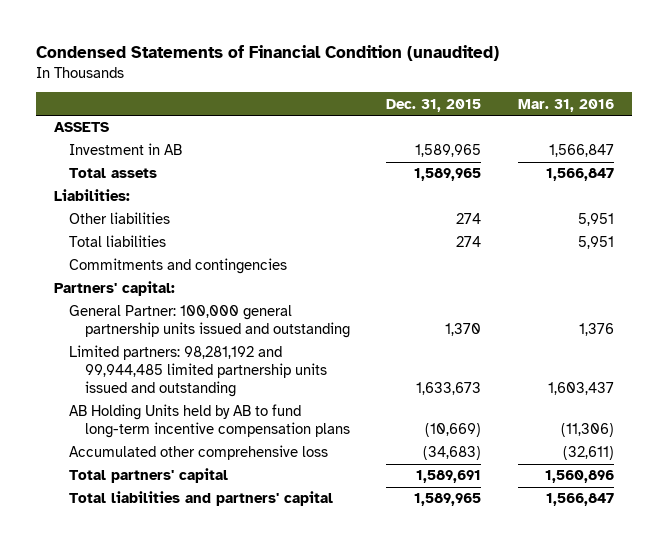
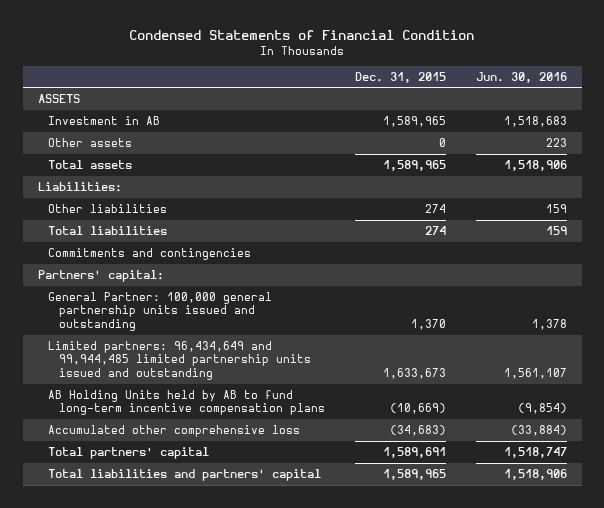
- Condensed Statements of Financial Condition (unaudited)
+ Condensed Statements of Financial Condition
- | Dec. 31, 2015 | Mar. 31, 2016
+ | Dec. 31, 2015 | Jun. 30, 2016
+ Other assets | 0 | 223
- Limited partners: 98,281,192 and 99,944,485 limited partnership units issued and outstanding | 1,633,673 | 1,603,437
+ Limited partners: 96,434,649 and 99,944,485 limited partnership units issued and outstanding | 1,633,673 | 1,561,107

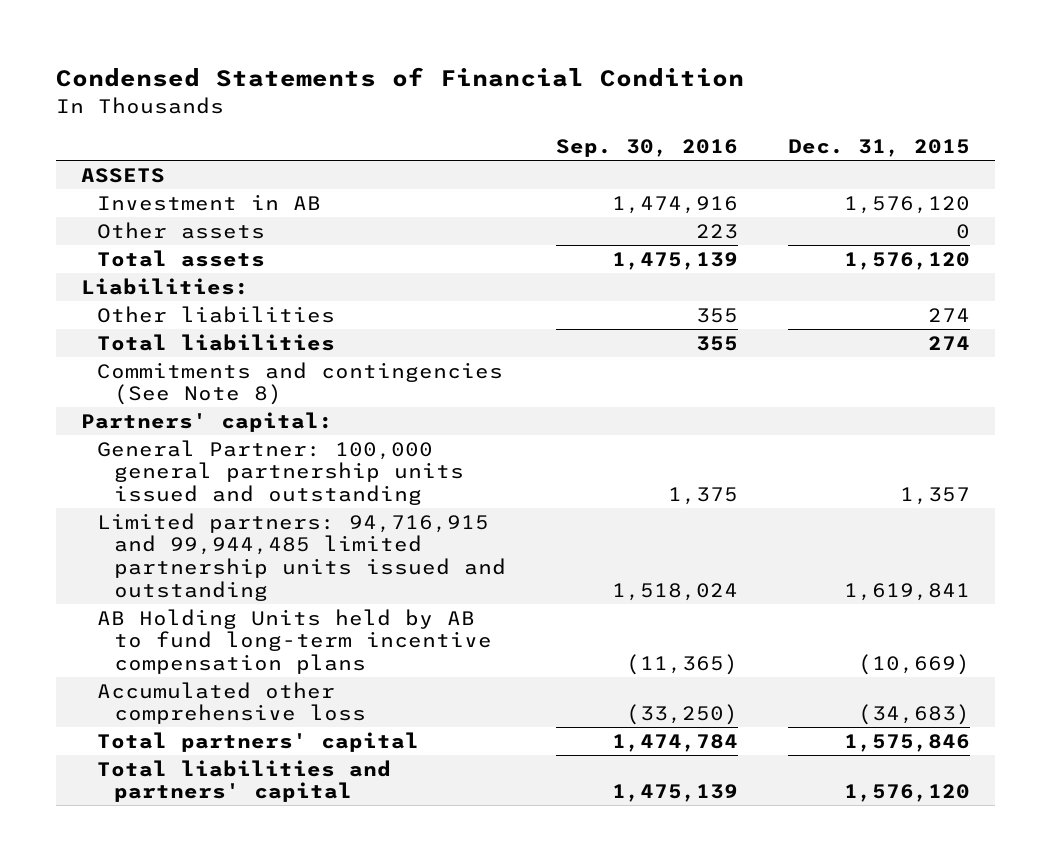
- | Dec. 31, 2015 | Jun. 30, 2016
+ | Sep. 30, 2016 | Dec. 31, 2015
- Investment in AB | 1,589,965 | 1,518,683
+ Investment in AB | 1,474,916 | 1,576,120
- Total assets | 1,589,965 | 1,518,906
+ Total assets | 1,475,139 | 1,576,120
- Commitments and contingencies
+ Commitments and contingencies (See Note 8)
- General Partner: 100,000 general partnership units issued and outstanding | 1,370 | 1,378
- Limited partners: 96,434,649 and 99,944,485 limited partnership units issued and outstanding | 1,633,673 | 1,561,107
+ General Partner: 100,000 general partnership units issued and outstanding | 1,375 | 1,357
+ Limited partners: 94,716,915 and 99,944,485 limited partnership units issued and outstanding | 1,518,024 | 1,619,841
- Total partners' capital | 1,589,691 | 1,518,747
- Total liabilities and partners' capital | 1,589,965 | 1,518,906
+ Total partners' capital | 1,474,784 | 1,575,846
+ Total liabilities and partners' capital | 1,475,139 | 1,576,120

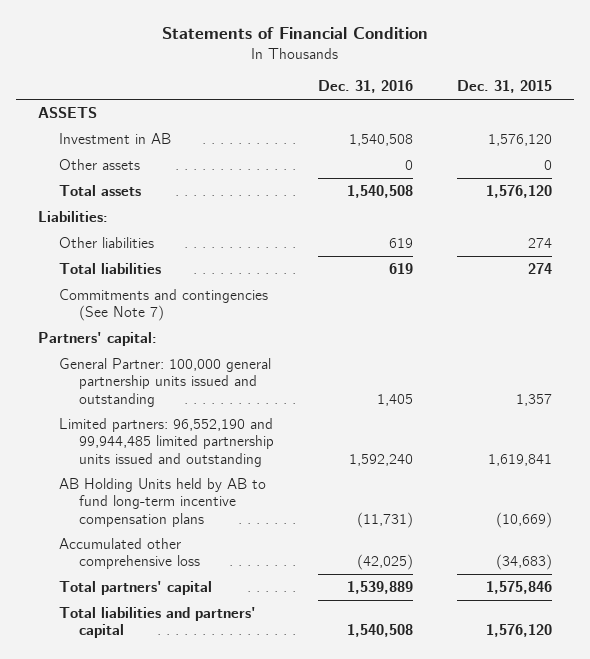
- Condensed Statements of Financial Condition
+ Statements of Financial Condition
- | Sep. 30, 2016 | Dec. 31, 2015
+ | Dec. 31, 2016 | Dec. 31, 2015
- Commitments and contingencies (See Note 8)
+ Commitments and contingencies (See Note 7)
- Limited partners: 94,716,915 and 99,944,485 limited partnership units issued and outstanding | 1,518,024 | 1,619,841
+ Limited partners: 96,552,190 and 99,944,485 limited partnership units issued and outstanding | 1,592,240 | 1,619,841

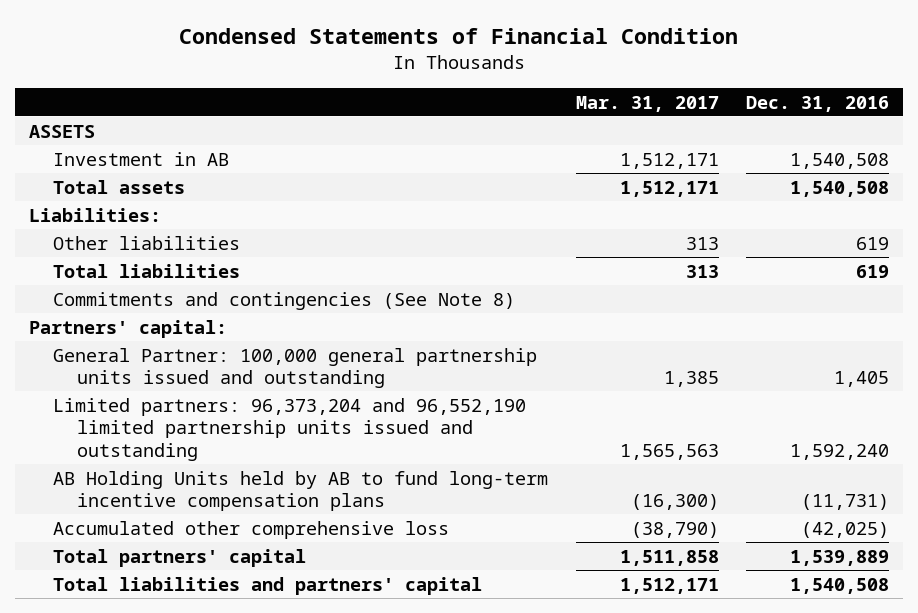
- Statements of Financial Condition
+ Condensed Statements of Financial Condition
- | Dec. 31, 2016 | Dec. 31, 2015
+ | Mar. 31, 2017 | Dec. 31, 2016
- Other assets | 0 | 0
- Commitments and contingencies (See Note 7)
+ Commitments and contingencies (See Note 8)
- Limited partners: 96,552,190 and 99,944,485 limited partnership units issued and outstanding | 1,592,240 | 1,619,841
+ Limited partners: 96,373,204 and 96,552,190 limited partnership units issued and outstanding | 1,565,563 | 1,592,240

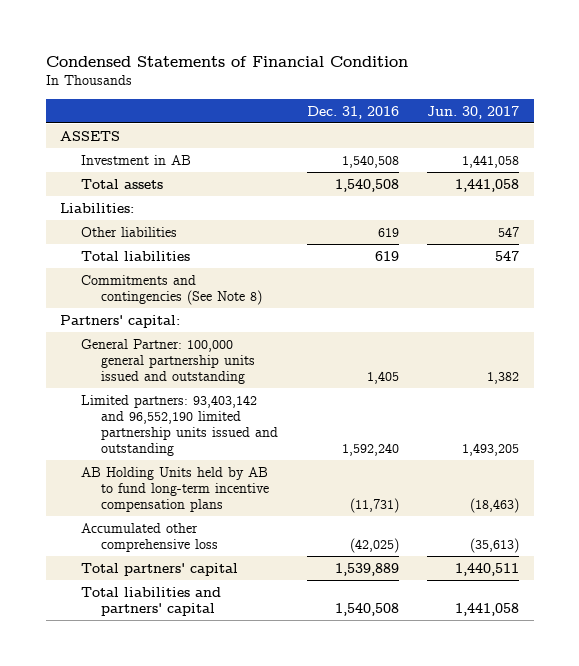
- | Mar. 31, 2017 | Dec. 31, 2016
+ | Dec. 31, 2016 | Jun. 30, 2017
- Limited partners: 96,373,204 and 96,552,190 limited partnership units issued and outstanding | 1,565,563 | 1,592,240
+ Limited partners: 93,403,142 and 96,552,190 limited partnership units issued and outstanding | 1,592,240 | 1,493,205

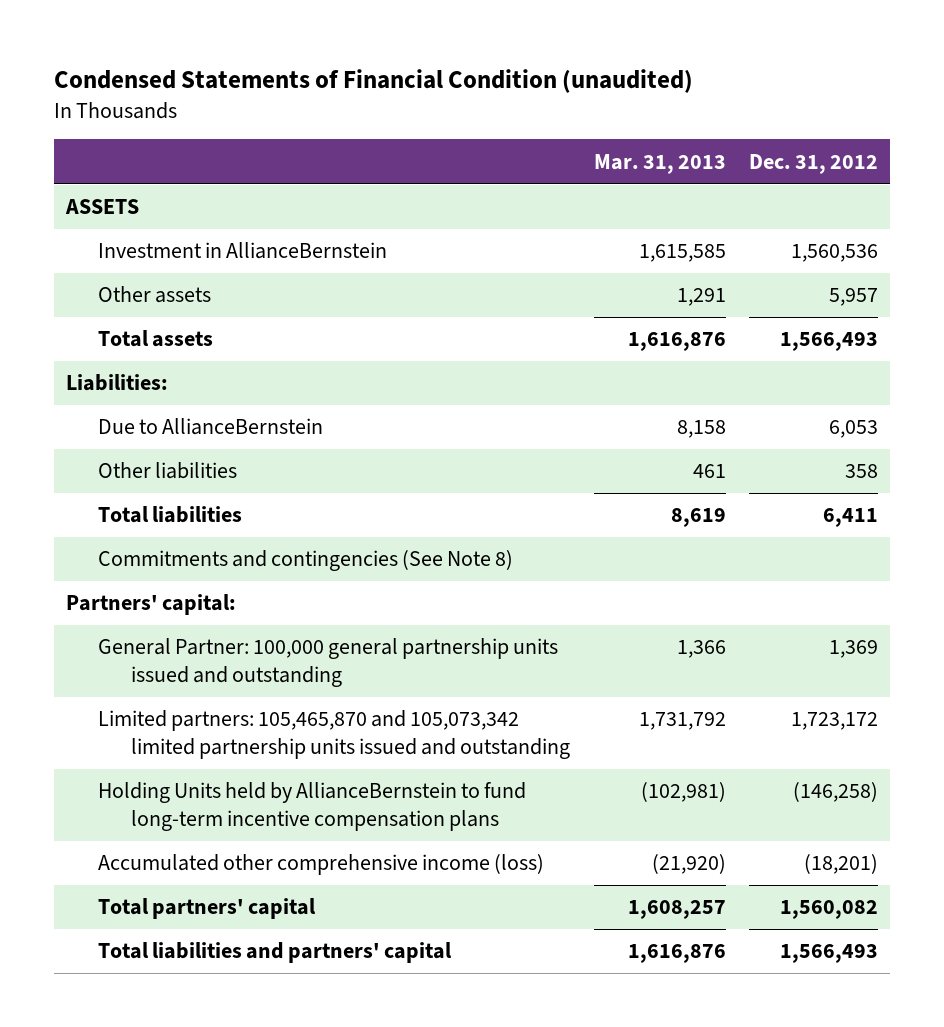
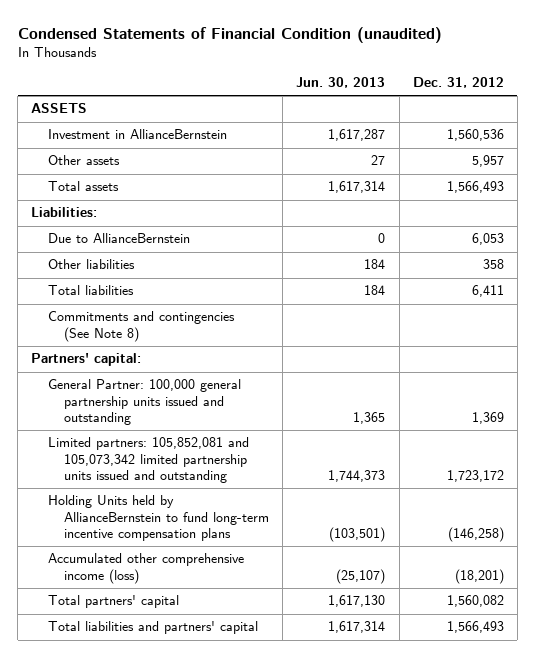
- | Mar. 31, 2013 | Dec. 31, 2012
+ | Jun. 30, 2013 | Dec. 31, 2012
- Limited partners: 105,465,870 and 105,073,342 limited partnership units issued and outstanding | 1,731,792 | 1,723,172
+ Limited partners: 105,852,081 and 105,073,342 limited partnership units issued and outstanding | 1,744,373 | 1,723,172

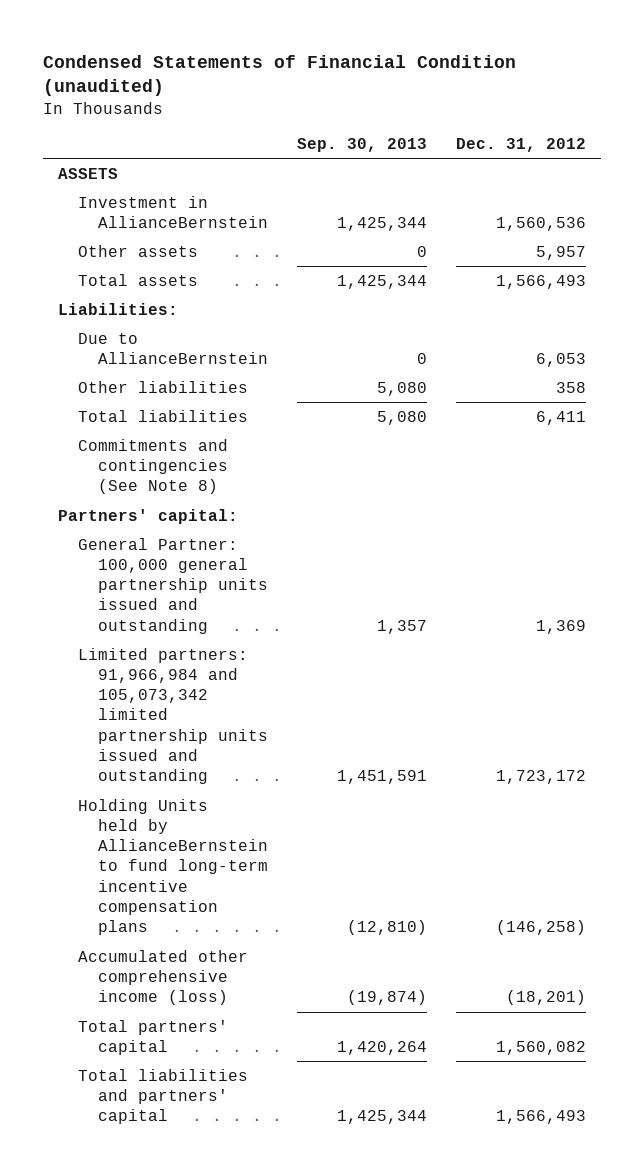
- | Jun. 30, 2013 | Dec. 31, 2012
+ | Sep. 30, 2013 | Dec. 31, 2012
- Limited partners: 105,852,081 and 105,073,342 limited partnership units issued and outstanding | 1,744,373 | 1,723,172
+ Limited partners: 91,966,984 and 105,073,342 limited partnership units issued and outstanding | 1,451,591 | 1,723,172

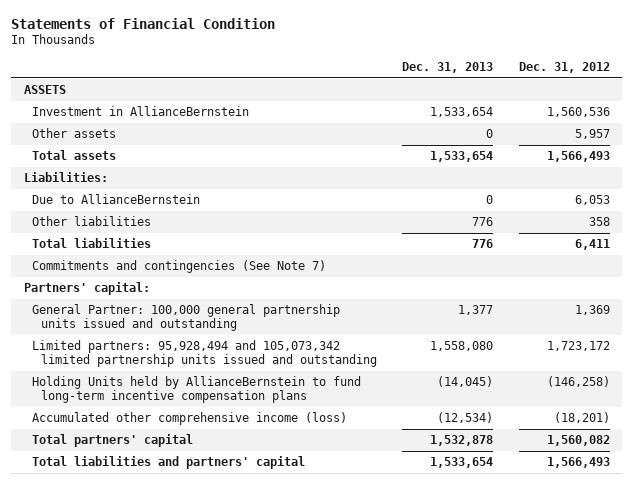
- Condensed Statements of Financial Condition (unaudited)
+ Statements of Financial Condition
- | Sep. 30, 2013 | Dec. 31, 2012
+ | Dec. 31, 2013 | Dec. 31, 2012
- Commitments and contingencies (See Note 8)
+ Commitments and contingencies (See Note 7)
- Limited partners: 91,966,984 and 105,073,342 limited partnership units issued and outstanding | 1,451,591 | 1,723,172
+ Limited partners: 95,928,494 and 105,073,342 limited partnership units issued and outstanding | 1,558,080 | 1,723,172

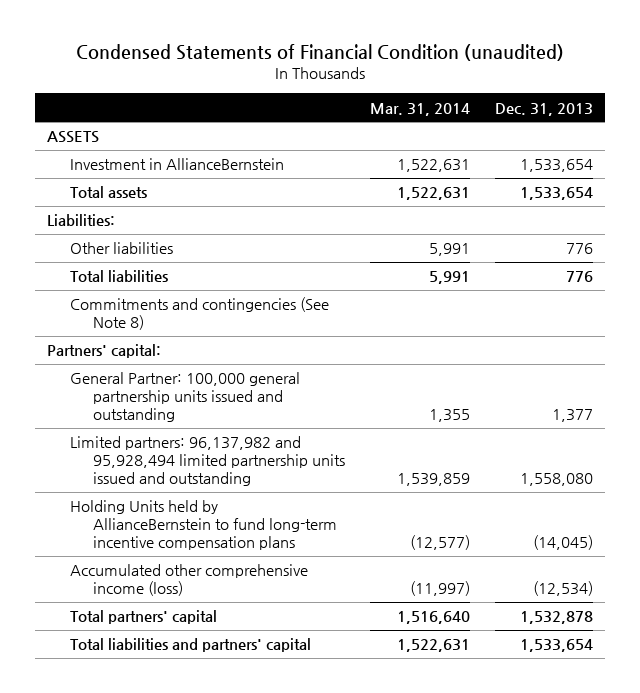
- Statements of Financial Condition
+ Condensed Statements of Financial Condition (unaudited)
- | Dec. 31, 2013 | Dec. 31, 2012
+ | Mar. 31, 2014 | Dec. 31, 2013
- Other assets | 0 | 5,957
- Due to AllianceBernstein | 0 | 6,053
- Commitments and contingencies (See Note 7)
+ Commitments and contingencies (See Note 8)
- Limited partners: 95,928,494 and 105,073,342 limited partnership units issued and outstanding | 1,558,080 | 1,723,172
+ Limited partners: 96,137,982 and 95,928,494 limited partnership units issued and outstanding | 1,539,859 | 1,558,080

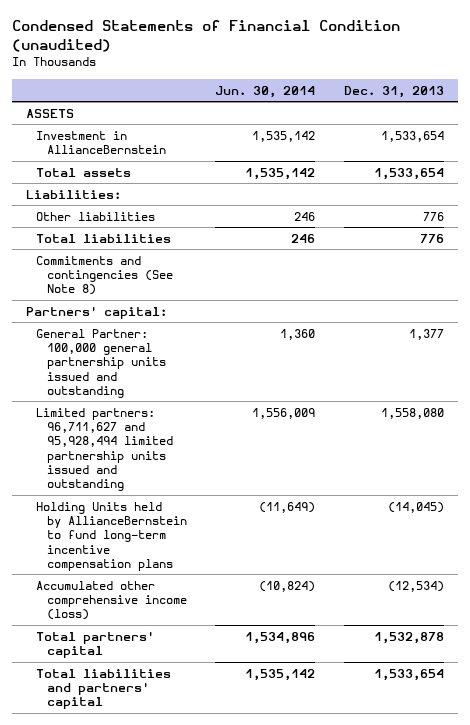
- | Mar. 31, 2014 | Dec. 31, 2013
+ | Jun. 30, 2014 | Dec. 31, 2013
- Limited partners: 96,137,982 and 95,928,494 limited partnership units issued and outstanding | 1,539,859 | 1,558,080
+ Limited partners: 96,711,627 and 95,928,494 limited partnership units issued and outstanding | 1,556,009 | 1,558,080

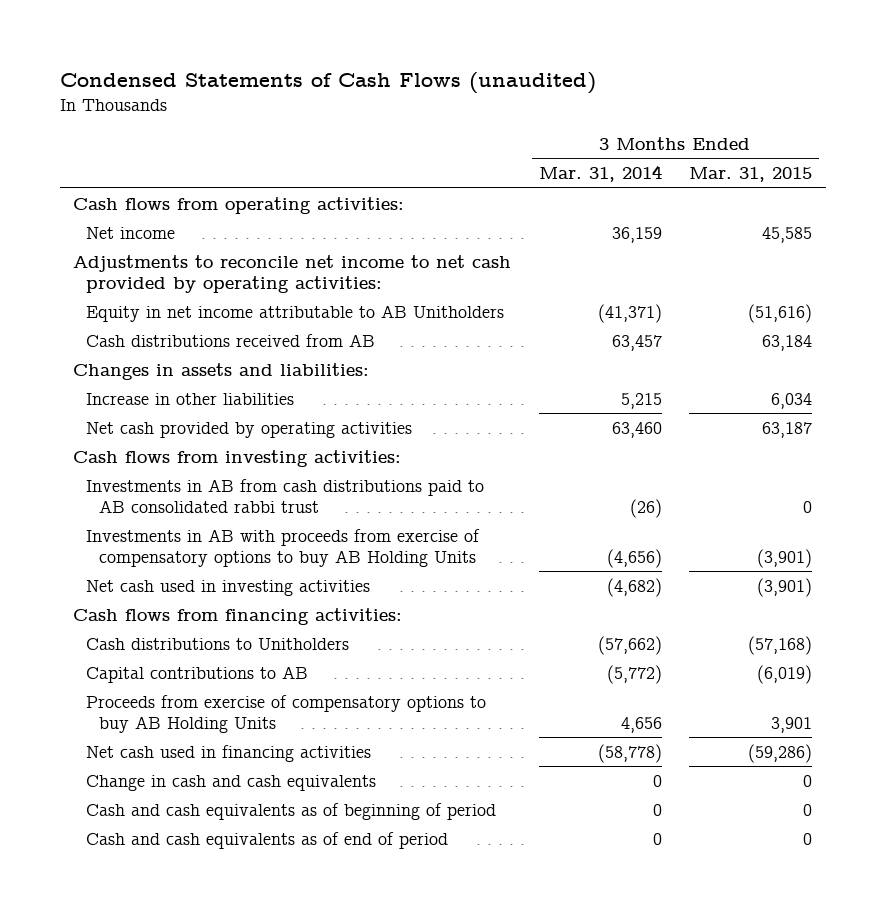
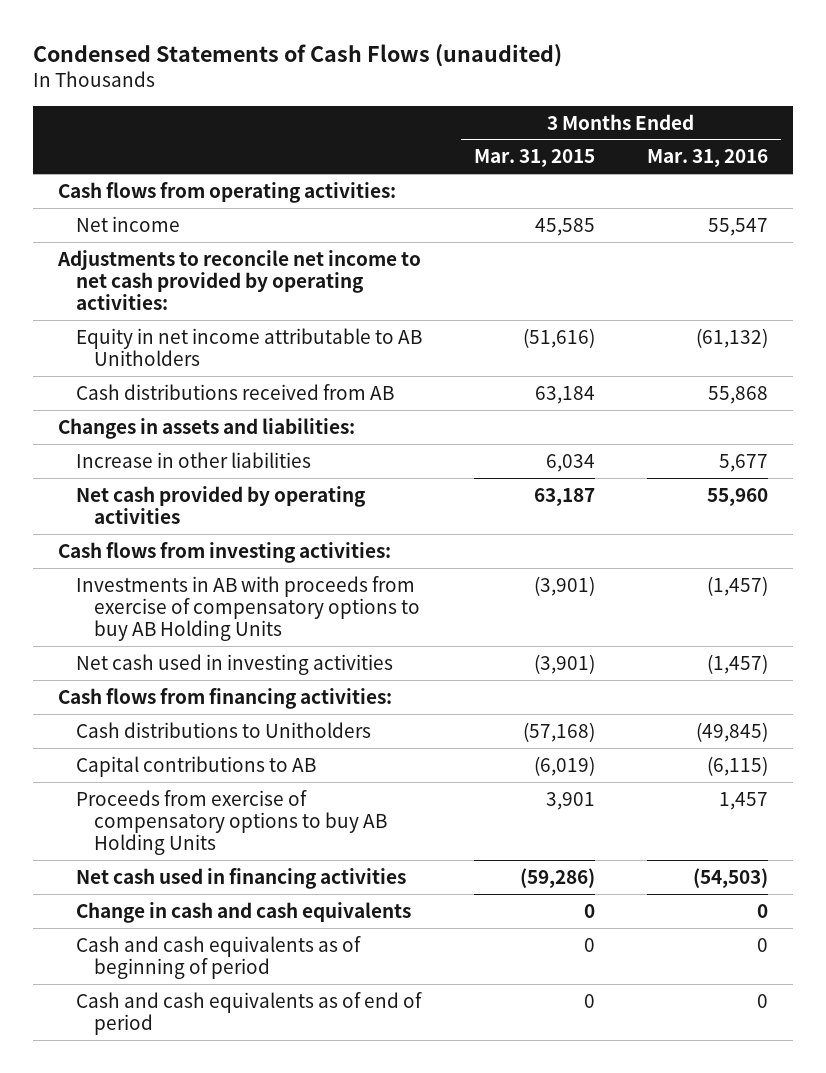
- | 3 Months Ended Mar. 31, 2014 | 3 Months Ended Mar. 31, 2015
+ | 3 Months Ended Mar. 31, 2015 | 3 Months Ended Mar. 31, 2016
- Investments in AB from cash distributions paid to AB consolidated rabbi trust | (26) | 0

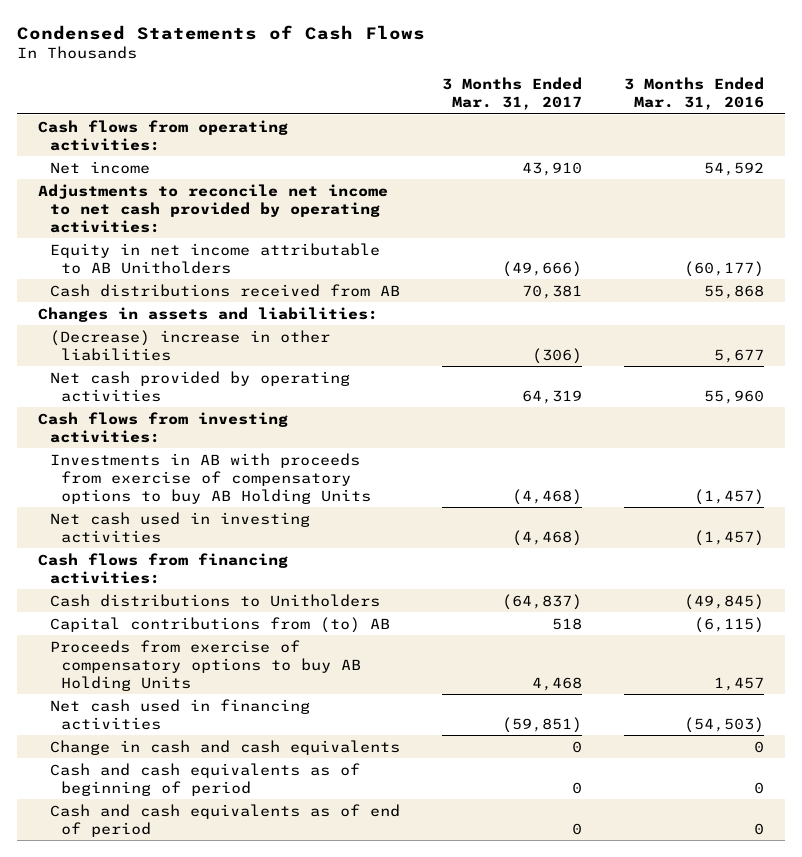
- Condensed Statements of Cash Flows (unaudited)
+ Condensed Statements of Cash Flows
- | 3 Months Ended Mar. 31, 2015 | 3 Months Ended Mar. 31, 2016
+ | 3 Months Ended Mar. 31, 2017 | 3 Months Ended Mar. 31, 2016
- Net income | 45,585 | 55,547
+ Net income | 43,910 | 54,592
- Equity in net income attributable to AB Unitholders | (51,616) | (61,132)
+ Equity in net income attributable to AB Unitholders | (49,666) | (60,177)
- Increase in other liabilities | 6,034 | 5,677
+ (Decrease) increase in other liabilities | (306) | 5,677
- Capital contributions to AB | (6,019) | (6,115)
+ Capital contributions from (to) AB | 518 | (6,115)

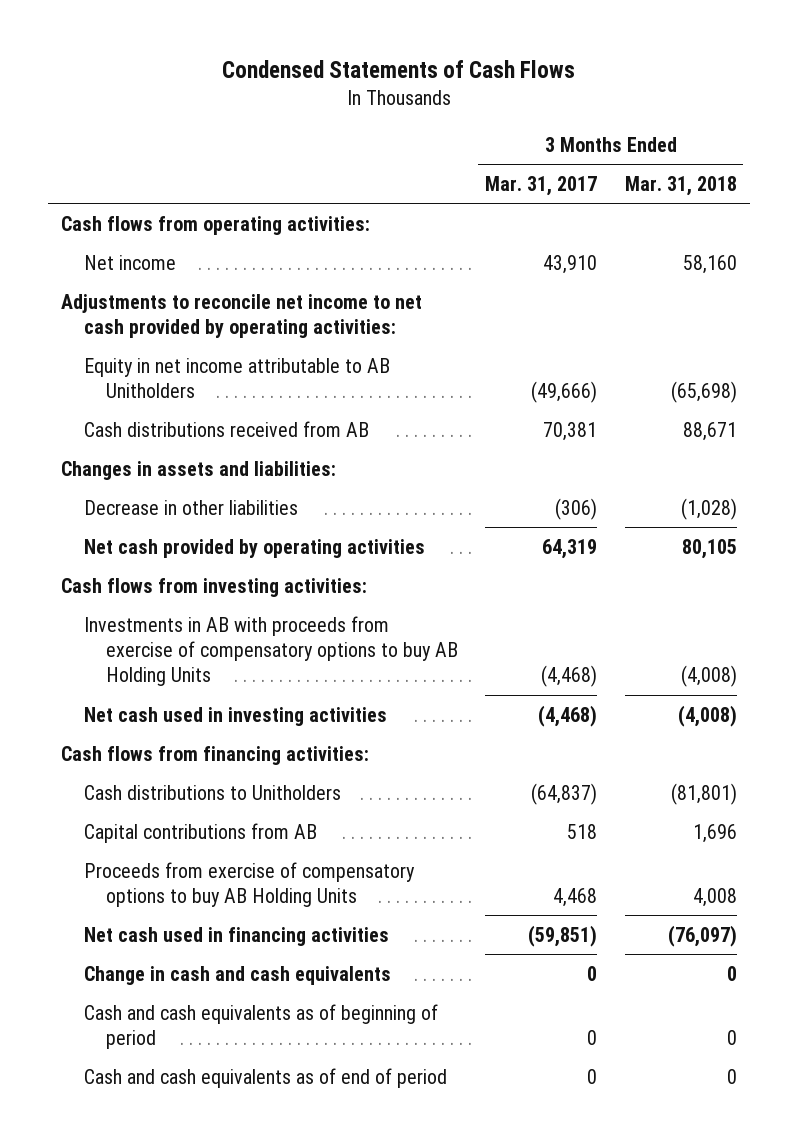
- | 3 Months Ended Mar. 31, 2017 | 3 Months Ended Mar. 31, 2016
+ | 3 Months Ended Mar. 31, 2017 | 3 Months Ended Mar. 31, 2018
- (Decrease) increase in other liabilities | (306) | 5,677
+ Decrease in other liabilities | (306) | (1,028)
- Capital contributions from (to) AB | 518 | (6,115)
+ Capital contributions from AB | 518 | 1,696

